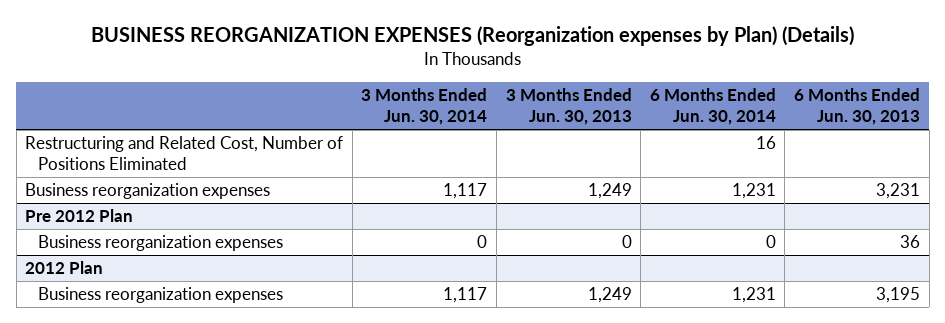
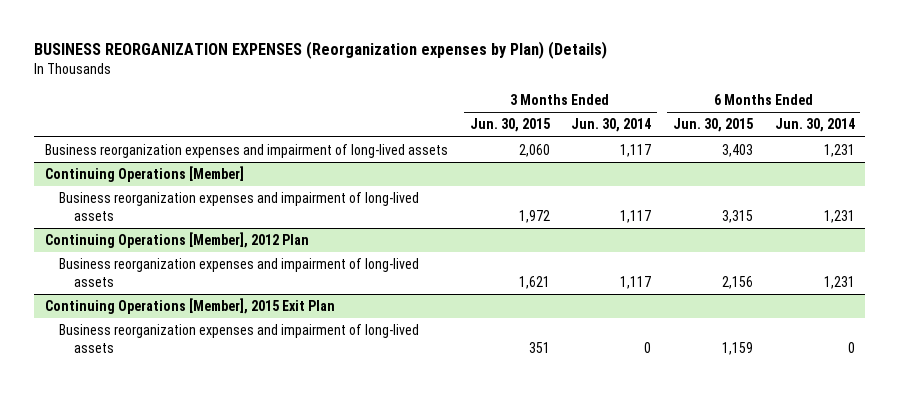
- | 3 Months Ended Jun. 30, 2014 | 3 Months Ended Jun. 30, 2013 | 6 Months Ended Jun. 30, 2014 | 6 Months Ended Jun. 30, 2013
+ | 3 Months Ended Jun. 30, 2015 | 3 Months Ended Jun. 30, 2014 | 6 Months Ended Jun. 30, 2015 | 6 Months Ended Jun. 30, 2014
- Restructuring and Related Cost, Number of Positions Eliminated | | | 16 |
- Business reorganization expenses | 1,117 | 1,249 | 1,231 | 3,231
- Pre 2012 Plan
- Business reorganization expenses | 0 | 0 | 0 | 36
- 2012 Plan
- Business reorganization expenses | 1,117 | 1,249 | 1,231 | 3,195
+ Business reorganization expenses and impairment of long-lived assets | 2,060 | 1,117 | 3,403 | 1,231
+ Continuing Operations [Member]
+ Business reorganization expenses and impairment of long-lived assets | 1,972 | 1,117 | 3,315 | 1,231
+ Continuing Operations [Member], 2012 Plan
+ Business reorganization expenses and impairment of long-lived assets | 1,621 | 1,117 | 2,156 | 1,231
+ Continuing Operations [Member], 2015 Exit Plan
+ Business reorganization expenses and impairment of long-lived assets | 351 | 0 | 1,159 | 0

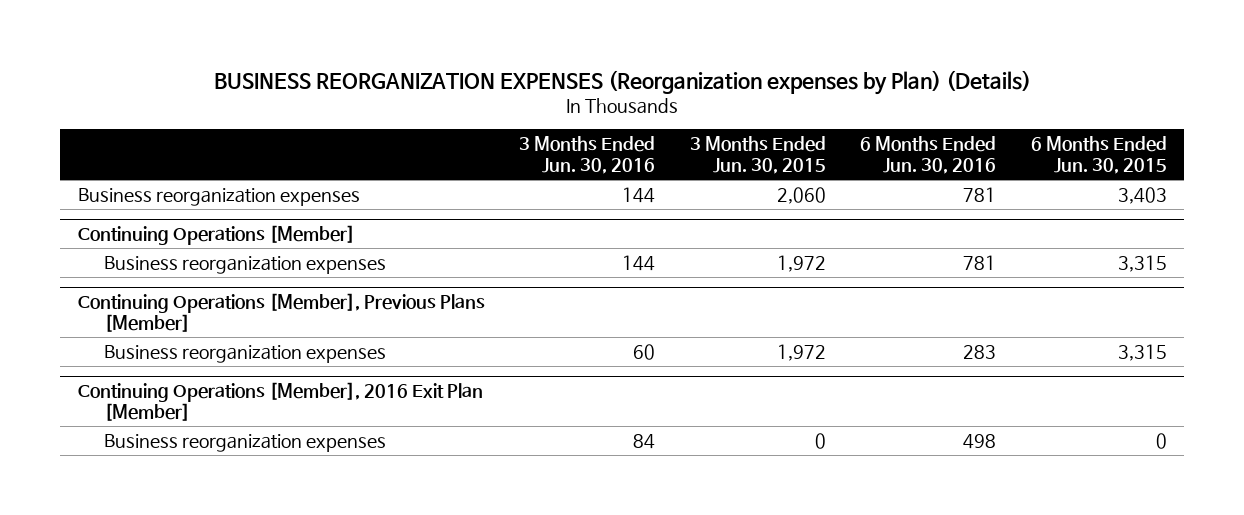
- | 3 Months Ended Jun. 30, 2015 | 3 Months Ended Jun. 30, 2014 | 6 Months Ended Jun. 30, 2015 | 6 Months Ended Jun. 30, 2014
+ | 3 Months Ended Jun. 30, 2016 | 3 Months Ended Jun. 30, 2015 | 6 Months Ended Jun. 30, 2016 | 6 Months Ended Jun. 30, 2015
- Business reorganization expenses and impairment of long-lived assets | 2,060 | 1,117 | 3,403 | 1,231
+ Business reorganization expenses | 144 | 2,060 | 781 | 3,403
@ Continuing Operations [Member]
- Business reorganization expenses and impairment of long-lived assets | 1,972 | 1,117 | 3,315 | 1,231
- Continuing Operations [Member], 2012 Plan
- Business reorganization expenses and impairment of long-lived assets | 1,621 | 1,117 | 2,156 | 1,231
- Continuing Operations [Member], 2015 Exit Plan
- Business reorganization expenses and impairment of long-lived assets | 351 | 0 | 1,159 | 0
@ Continuing Operations [Member]
+ Business reorganization expenses | 144 | 1,972 | 781 | 3,315
+ Continuing Operations [Member], Previous Plans [Member]
+ Business reorganization expenses | 60 | 1,972 | 283 | 3,315
+ Continuing Operations [Member], 2016 Exit Plan [Member]
+ Business reorganization expenses | 84 | 0 | 498 | 0

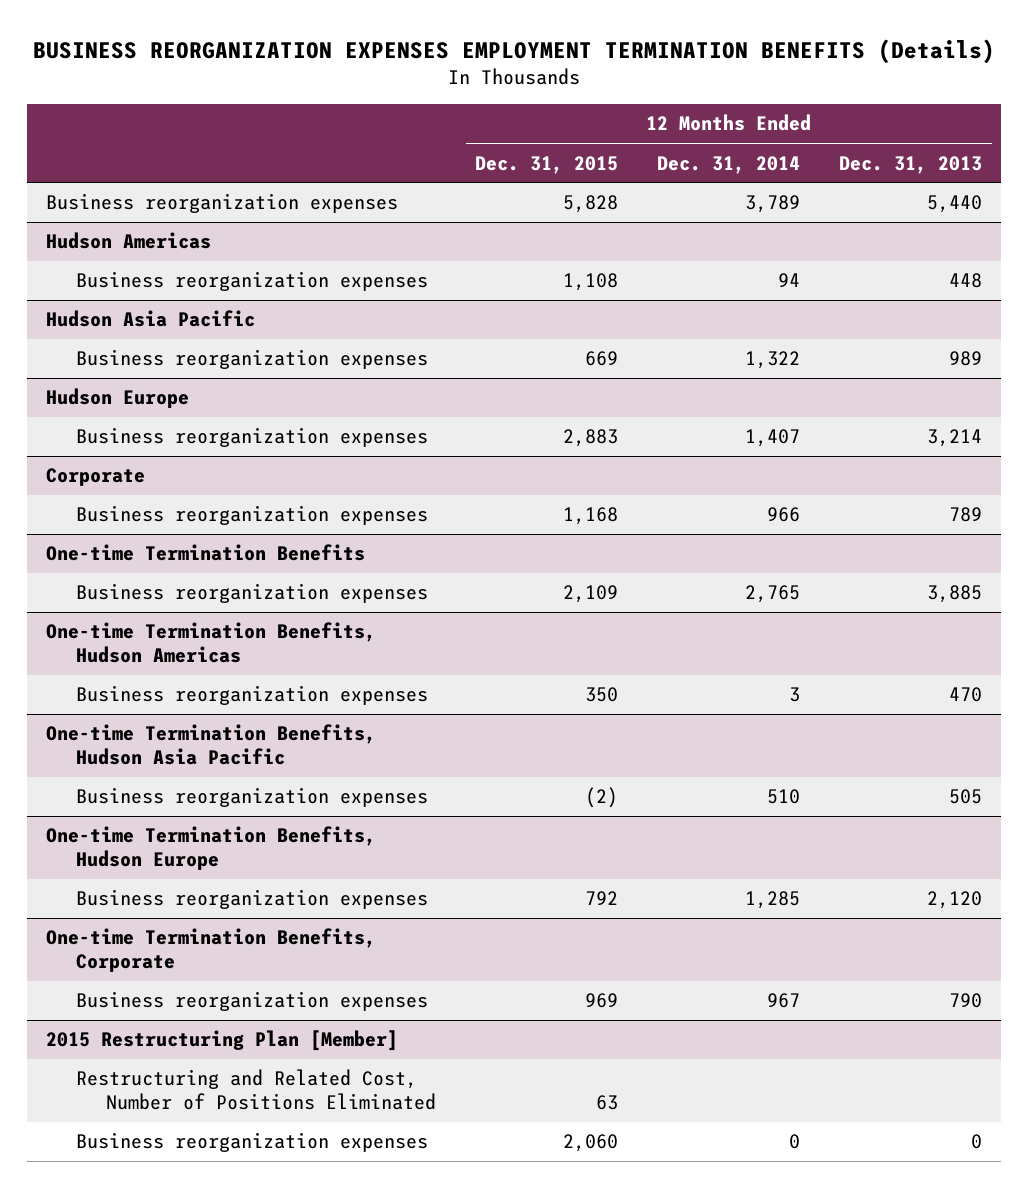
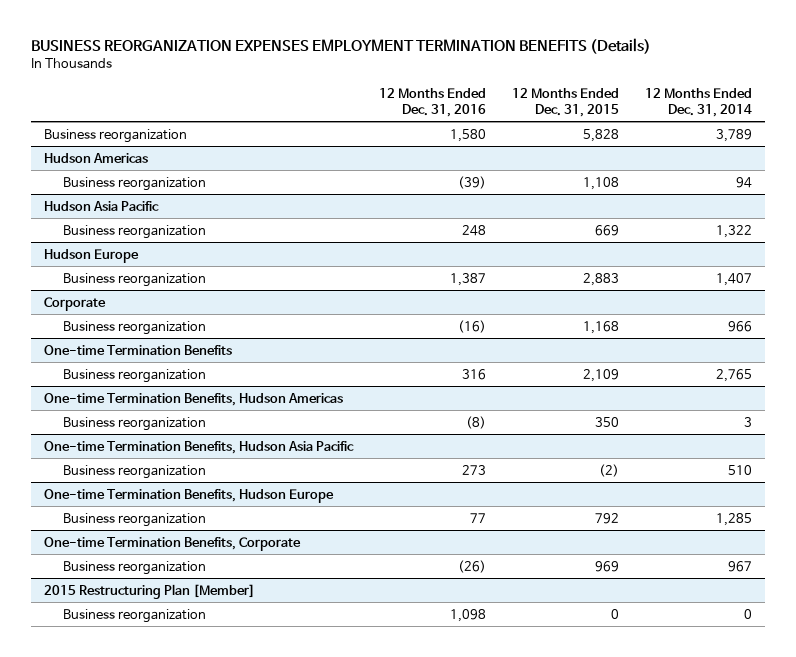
- | 12 Months Ended Dec. 31, 2015 | 12 Months Ended Dec. 31, 2014 | 12 Months Ended Dec. 31, 2013
+ | 12 Months Ended Dec. 31, 2016 | 12 Months Ended Dec. 31, 2015 | 12 Months Ended Dec. 31, 2014
- Business reorganization expenses | 5,828 | 3,789 | 5,440
+ Business reorganization | 1,580 | 5,828 | 3,789
@ Hudson Americas
- Business reorganization expenses | 1,108 | 94 | 448
+ Business reorganization | (39) | 1,108 | 94
@ Hudson Asia Pacific
- Business reorganization expenses | 669 | 1,322 | 989
+ Business reorganization | 248 | 669 | 1,322
@ Hudson Europe
- Business reorganization expenses | 2,883 | 1,407 | 3,214
+ Business reorganization | 1,387 | 2,883 | 1,407
@ Corporate
- Business reorganization expenses | 1,168 | 966 | 789
+ Business reorganization | (16) | 1,168 | 966
@ One-time Termination Benefits
- Business reorganization expenses | 2,109 | 2,765 | 3,885
+ Business reorganization | 316 | 2,109 | 2,765
@ One-time Termination Benefits, Hudson Americas
- Business reorganization expenses | 350 | 3 | 470
+ Business reorganization | (8) | 350 | 3
@ One-time Termination Benefits, Hudson Asia Pacific
- Business reorganization expenses | (2) | 510 | 505
+ Business reorganization | 273 | (2) | 510
@ One-time Termination Benefits, Hudson Europe
- Business reorganization expenses | 792 | 1,285 | 2,120
+ Business reorganization | 77 | 792 | 1,285
@ One-time Termination Benefits, Corporate
- Business reorganization expenses | 969 | 967 | 790
+ Business reorganization | (26) | 969 | 967
@ 2015 Restructuring Plan [Member]
- Restructuring and Related Cost, Number of Positions Eliminated | 63 | |
- Business reorganization expenses | 2,060 | 0 | 0
+ Business reorganization | 1,098 | 0 | 0

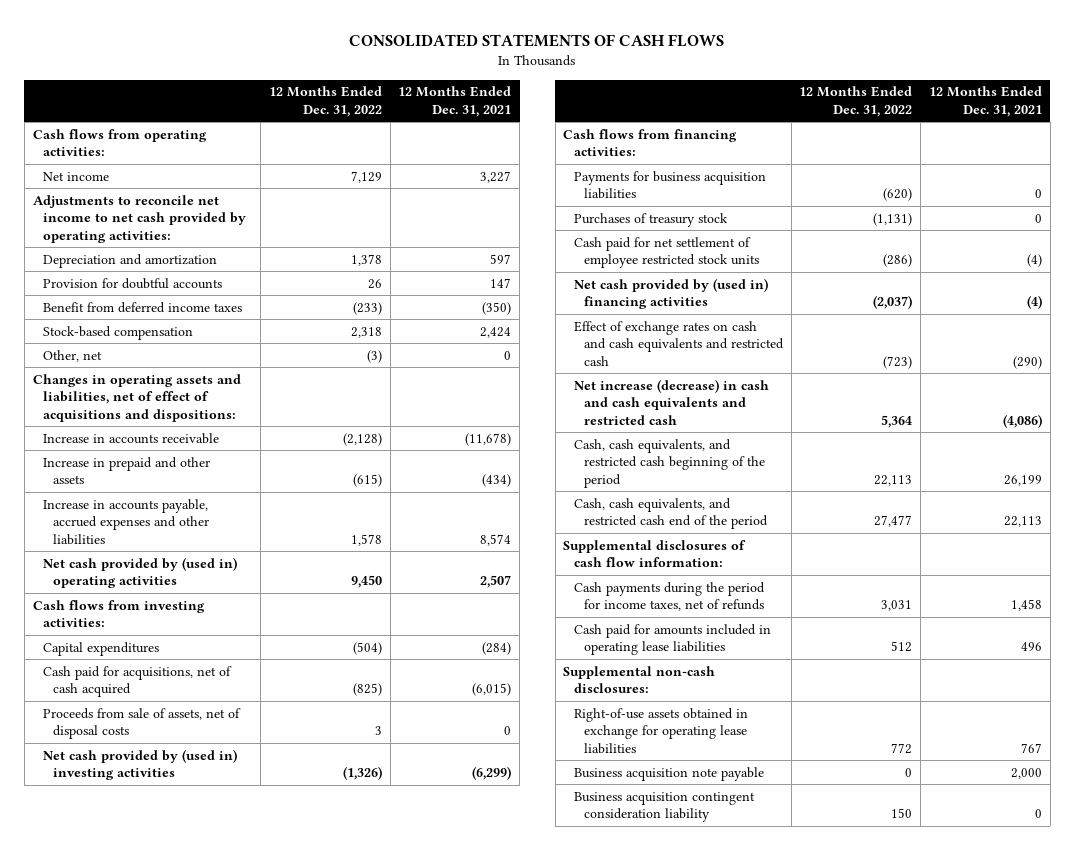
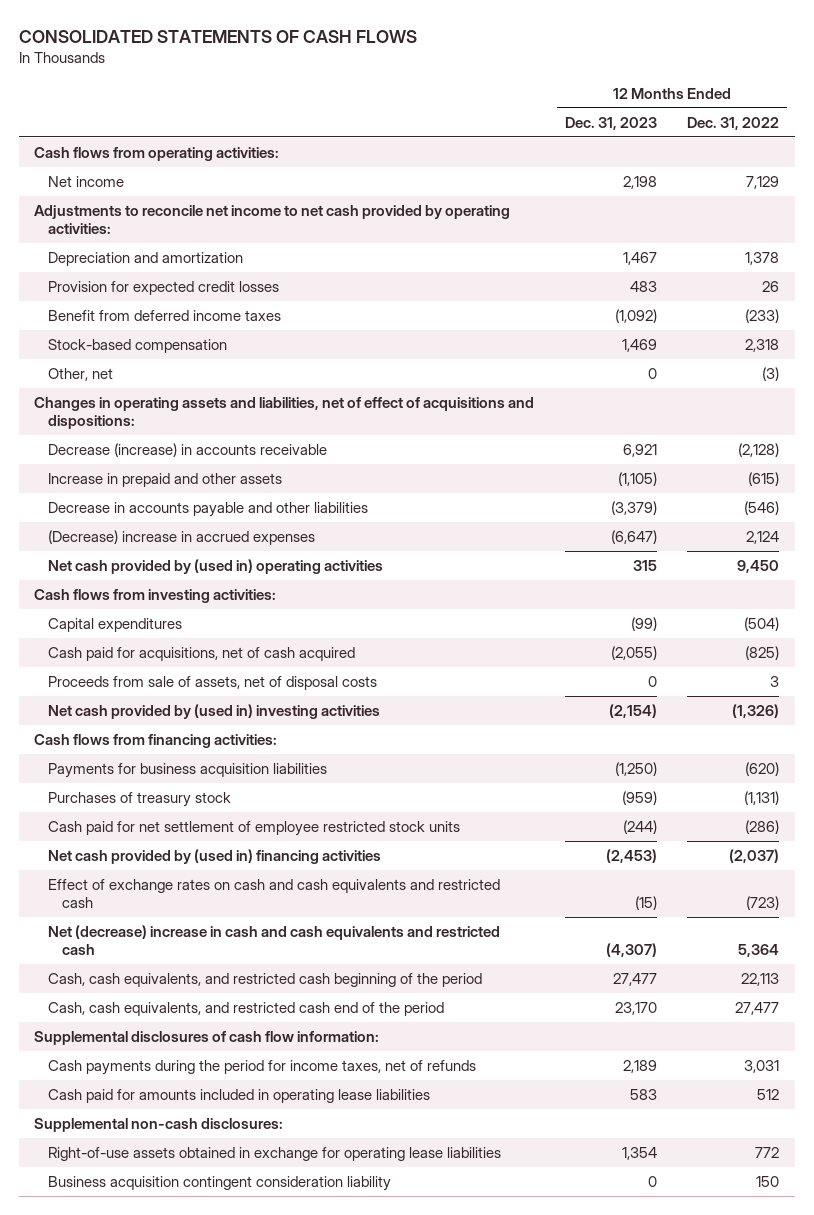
- | 12 Months Ended Dec. 31, 2022 | 12 Months Ended Dec. 31, 2021
+ | 12 Months Ended Dec. 31, 2023 | 12 Months Ended Dec. 31, 2022
- Provision for doubtful accounts | 26 | 147
+ Provision for expected credit losses | 483 | 26
- Increase in accounts receivable | (2,128) | (11,678)
+ Decrease (increase) in accounts receivable | 6,921 | (2,128)
- Increase in accounts payable, accrued expenses and other liabilities | 1,578 | 8,574
+ Decrease in accounts payable and other liabilities | (3,379) | (546)
+ (Decrease) increase in accrued expenses | (6,647) | 2,124
- Net increase (decrease) in cash and cash equivalents and restricted cash | 5,364 | (4,086)
+ Net (decrease) increase in cash and cash equivalents and restricted cash | (4,307) | 5,364
- Business acquisition note payable | 0 | 2,000

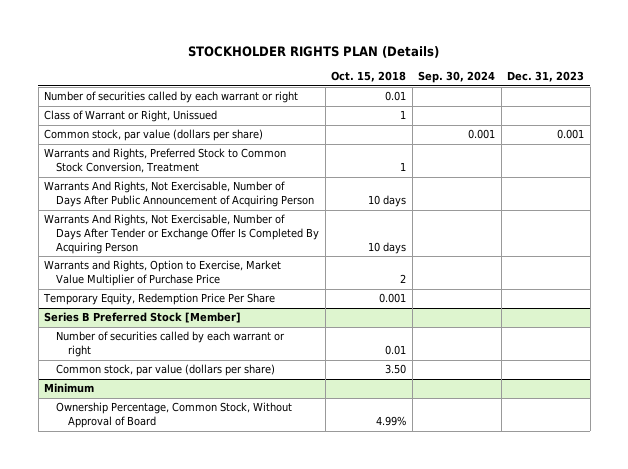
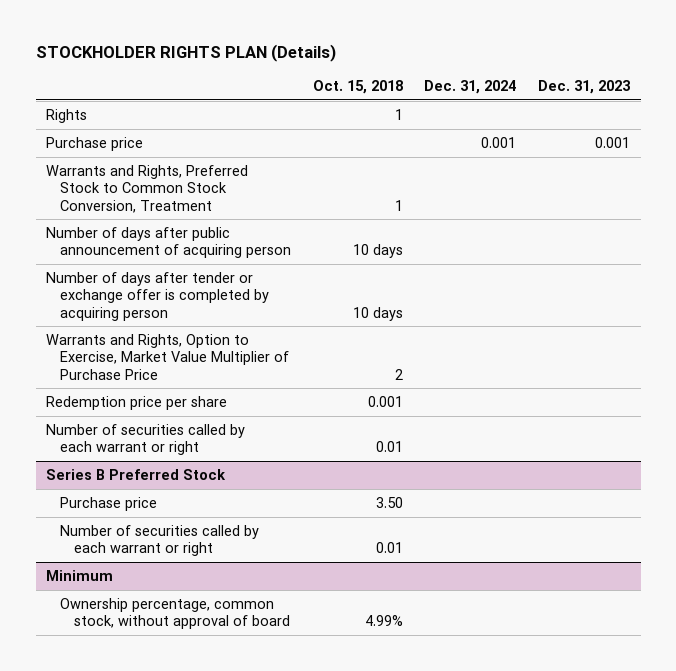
- | Oct. 15, 2018 | Sep. 30, 2024 | Dec. 31, 2023
+ | Oct. 15, 2018 | Dec. 31, 2024 | Dec. 31, 2023
- Number of securities called by each warrant or right | 0.01 | |
- Class of Warrant or Right, Unissued | 1 | |
- Common stock, par value (dollars per share) | | 0.001 | 0.001
+ Rights | 1 | |
+ Purchase price | | 0.001 | 0.001
- Warrants And Rights, Not Exercisable, Number of Days After Public Announcement of Acquiring Person | 10 days | |
- Warrants And Rights, Not Exercisable, Number of Days After Tender or Exchange Offer Is Completed By Acquiring Person | 10 days | |
+ Number of days after public announcement of acquiring person | 10 days | |
+ Number of days after tender or exchange offer is completed by acquiring person | 10 days | |
- Temporary Equity, Redemption Price Per Share | 0.001 | |
- Series B Preferred Stock [Member]
+ Redemption price per share | 0.001 | |
- Common stock, par value (dollars per share) | 3.50 | |
+ Series B Preferred Stock
+ Purchase price | 3.50 | |
+ Number of securities called by each warrant or right | 0.01 | |
@ Minimum
- Ownership Percentage, Common Stock, Without Approval of Board | 4.99% | |
+ Ownership percentage, common stock, without approval of board | 4.99% | |

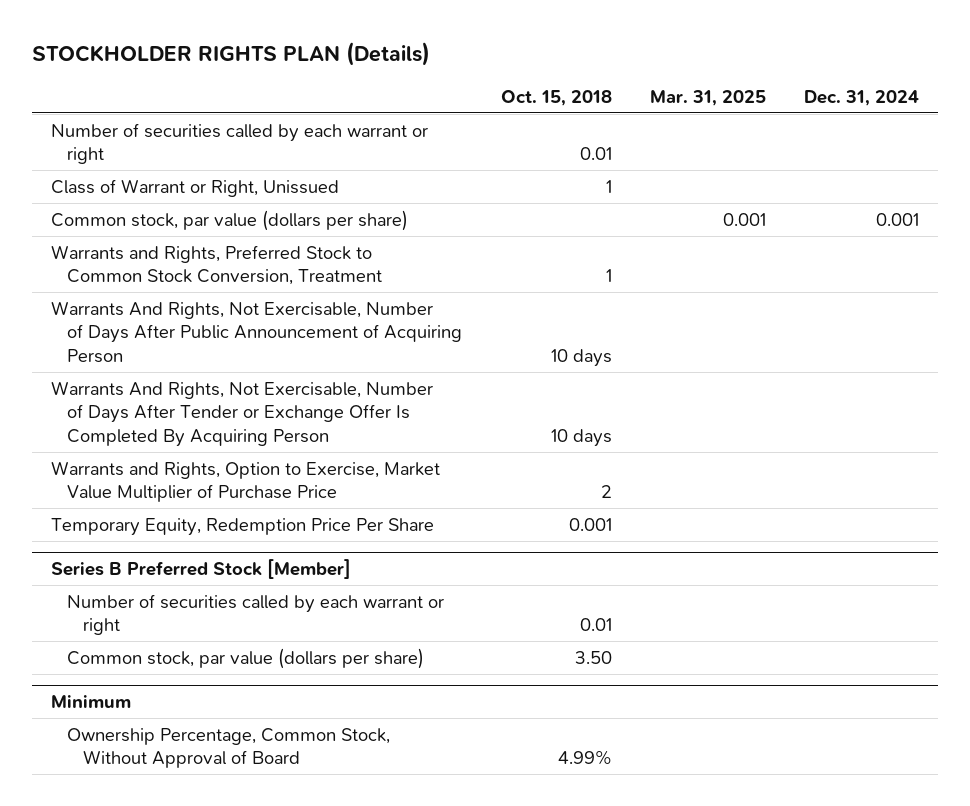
- | Oct. 15, 2018 | Dec. 31, 2024 | Dec. 31, 2023
+ | Oct. 15, 2018 | Mar. 31, 2025 | Dec. 31, 2024
- Rights | 1 | |
- Purchase price | | 0.001 | 0.001
moved up: Number of securities called by each warrant or right | 0.01 | |
+ Class of Warrant or Right, Unissued | 1 | |
+ Common stock, par value (dollars per share) | | 0.001 | 0.001
- Number of days after public announcement of acquiring person | 10 days | |
- Number of days after tender or exchange offer is completed by acquiring person | 10 days | |
+ Warrants And Rights, Not Exercisable, Number of Days After Public Announcement of Acquiring Person | 10 days | |
+ Warrants And Rights, Not Exercisable, Number of Days After Tender or Exchange Offer Is Completed By Acquiring Person | 10 days | |
- Redemption price per share | 0.001 | |
- Series B Preferred Stock
- Purchase price | 3.50 | |
+ Temporary Equity, Redemption Price Per Share | 0.001 | |
+ Series B Preferred Stock [Member]
+ Common stock, par value (dollars per share) | 3.50 | |
@ Minimum
- Ownership percentage, common stock, without approval of board | 4.99% | |
+ Ownership Percentage, Common Stock, Without Approval of Board | 4.99% | |

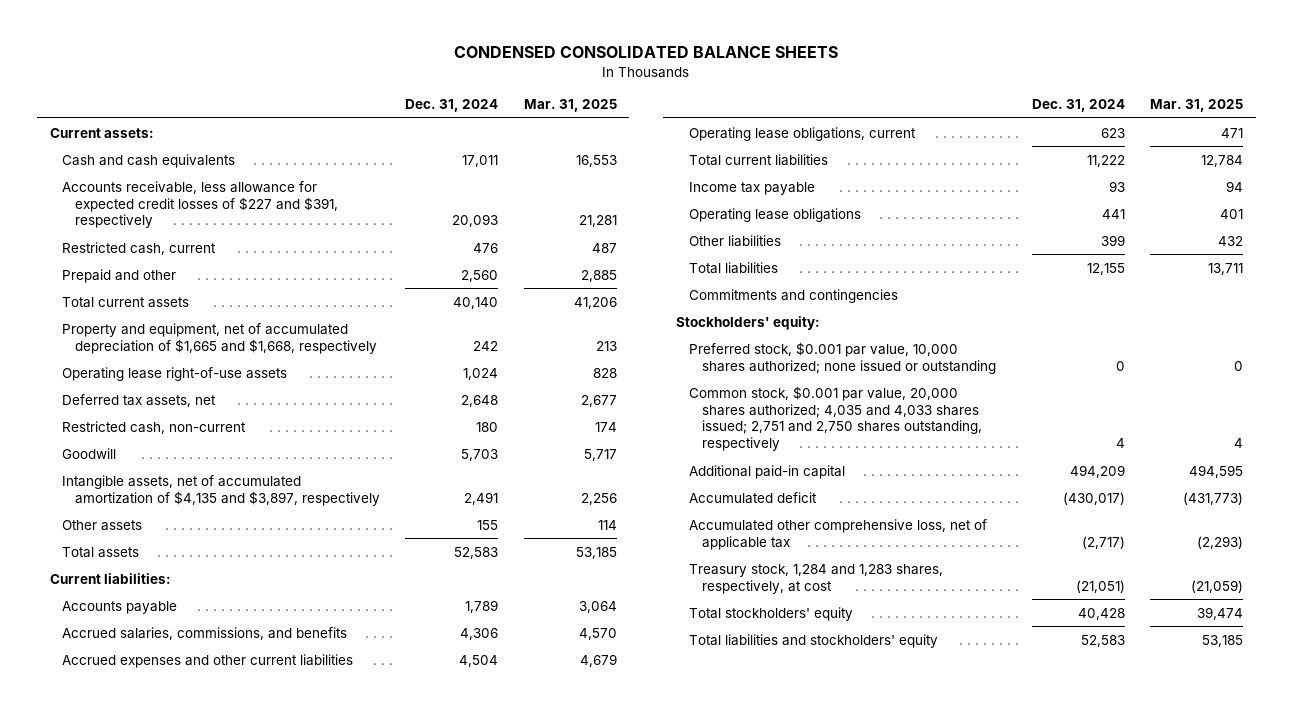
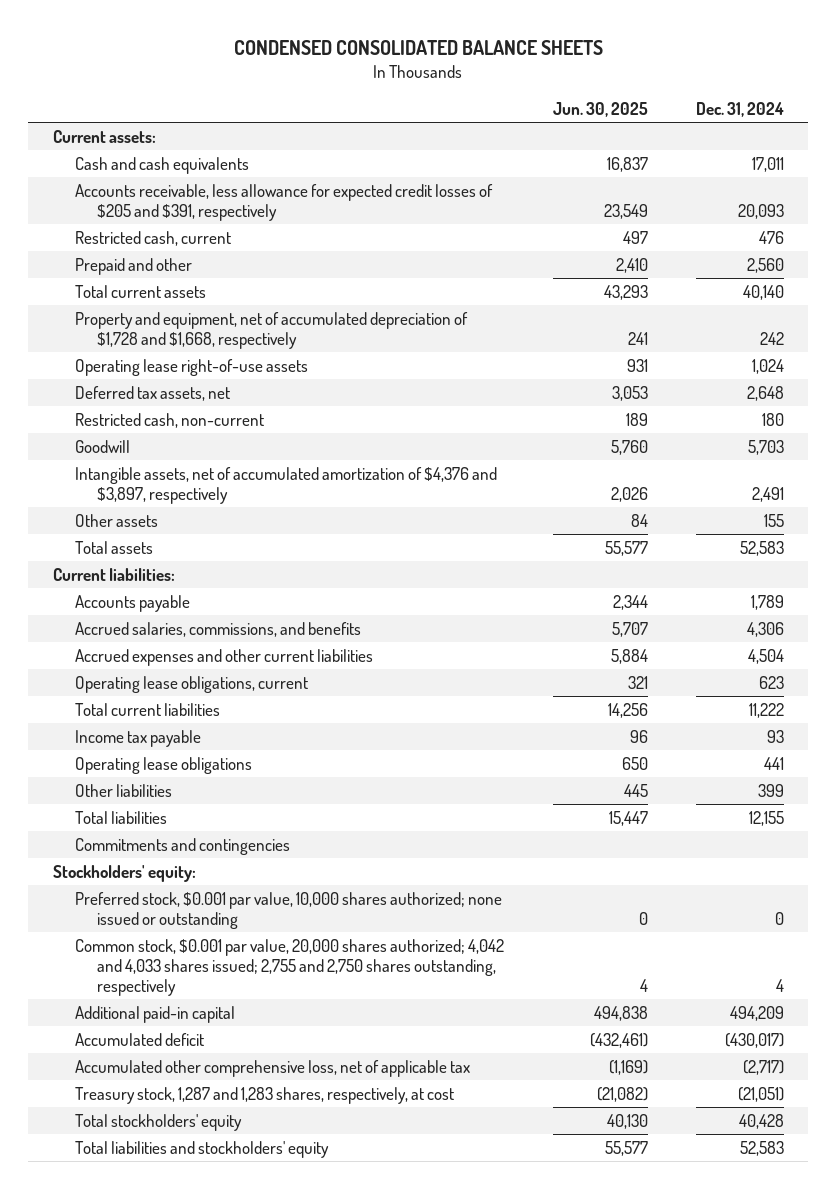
- | Dec. 31, 2024 | Mar. 31, 2025
+ | Jun. 30, 2025 | Dec. 31, 2024
- Accounts receivable, less allowance for expected credit losses of $227 and $391, respectively | 20,093 | 21,281
+ Accounts receivable, less allowance for expected credit losses of $205 and $391, respectively | 23,549 | 20,093
- Property and equipment, net of accumulated depreciation of $1,665 and $1,668, respectively | 242 | 213
+ Property and equipment, net of accumulated depreciation of $1,728 and $1,668, respectively | 241 | 242
- Intangible assets, net of accumulated amortization of $4,135 and $3,897, respectively | 2,491 | 2,256
+ Intangible assets, net of accumulated amortization of $4,376 and $3,897, respectively | 2,026 | 2,491
- Common stock, $0.001 par value, 20,000 shares authorized; 4,035 and 4,033 shares issued; 2,751 and 2,750 shares outstanding, respectively | 4 | 4
+ Common stock, $0.001 par value, 20,000 shares authorized; 4,042 and 4,033 shares issued; 2,755 and 2,750 shares outstanding, respectively | 4 | 4
- Treasury stock, 1,284 and 1,283 shares, respectively, at cost | (21,051) | (21,059)
+ Treasury stock, 1,287 and 1,283 shares, respectively, at cost | (21,082) | (21,051)

